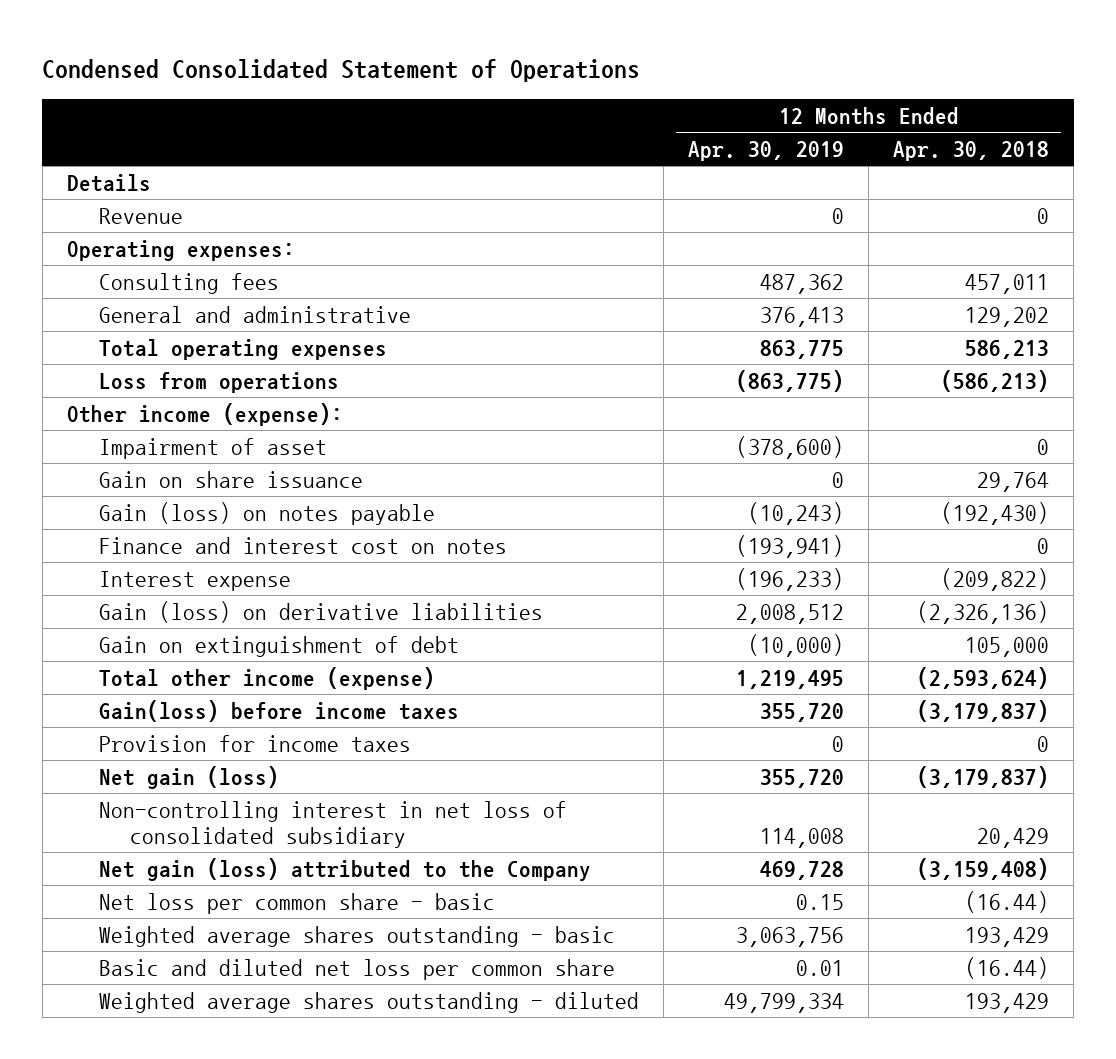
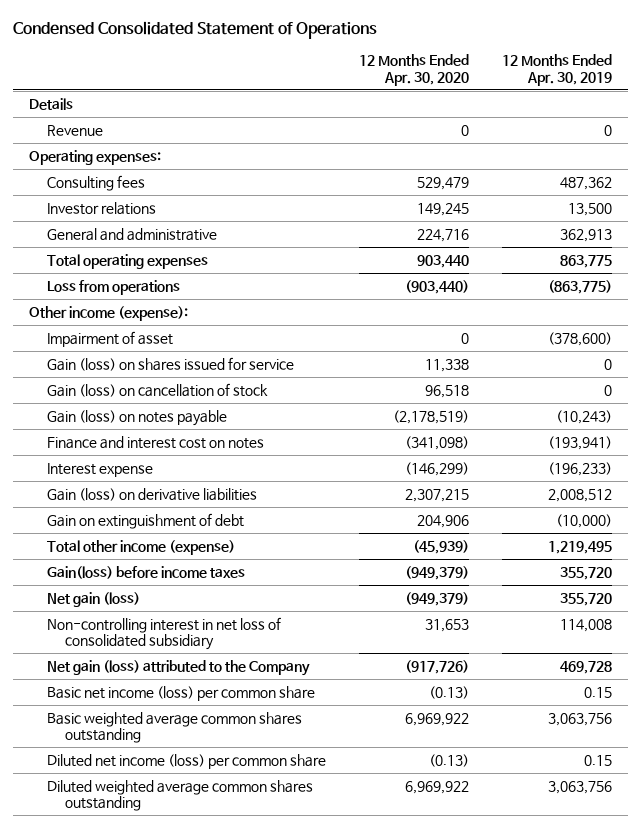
- | 12 Months Ended Apr. 30, 2019 | 12 Months Ended Apr. 30, 2018
+ | 12 Months Ended Apr. 30, 2020 | 12 Months Ended Apr. 30, 2019
- General and administrative | 376,413 | 129,202
+ Investor relations | 149,245 | 13,500
+ General and administrative | 224,716 | 362,913
- Gain on share issuance | 0 | 29,764
+ Gain (loss) on shares issued for service | 11,338 | 0
+ Gain (loss) on cancellation of stock | 96,518 | 0
- Provision for income taxes | 0 | 0
- Net loss per common share - basic | 0.15 | (16.44)
- Weighted average shares outstanding - basic | 3,063,756 | 193,429
- Basic and diluted net loss per common share | 0.01 | (16.44)
- Weighted average shares outstanding - diluted | 49,799,334 | 193,429
+ Basic net income (loss) per common share | (0.13) | 0.15
+ Basic weighted average common shares outstanding | 6,969,922 | 3,063,756
+ Diluted net income (loss) per common share | (0.13) | 0.15
+ Diluted weighted average common shares outstanding | 6,969,922 | 3,063,756

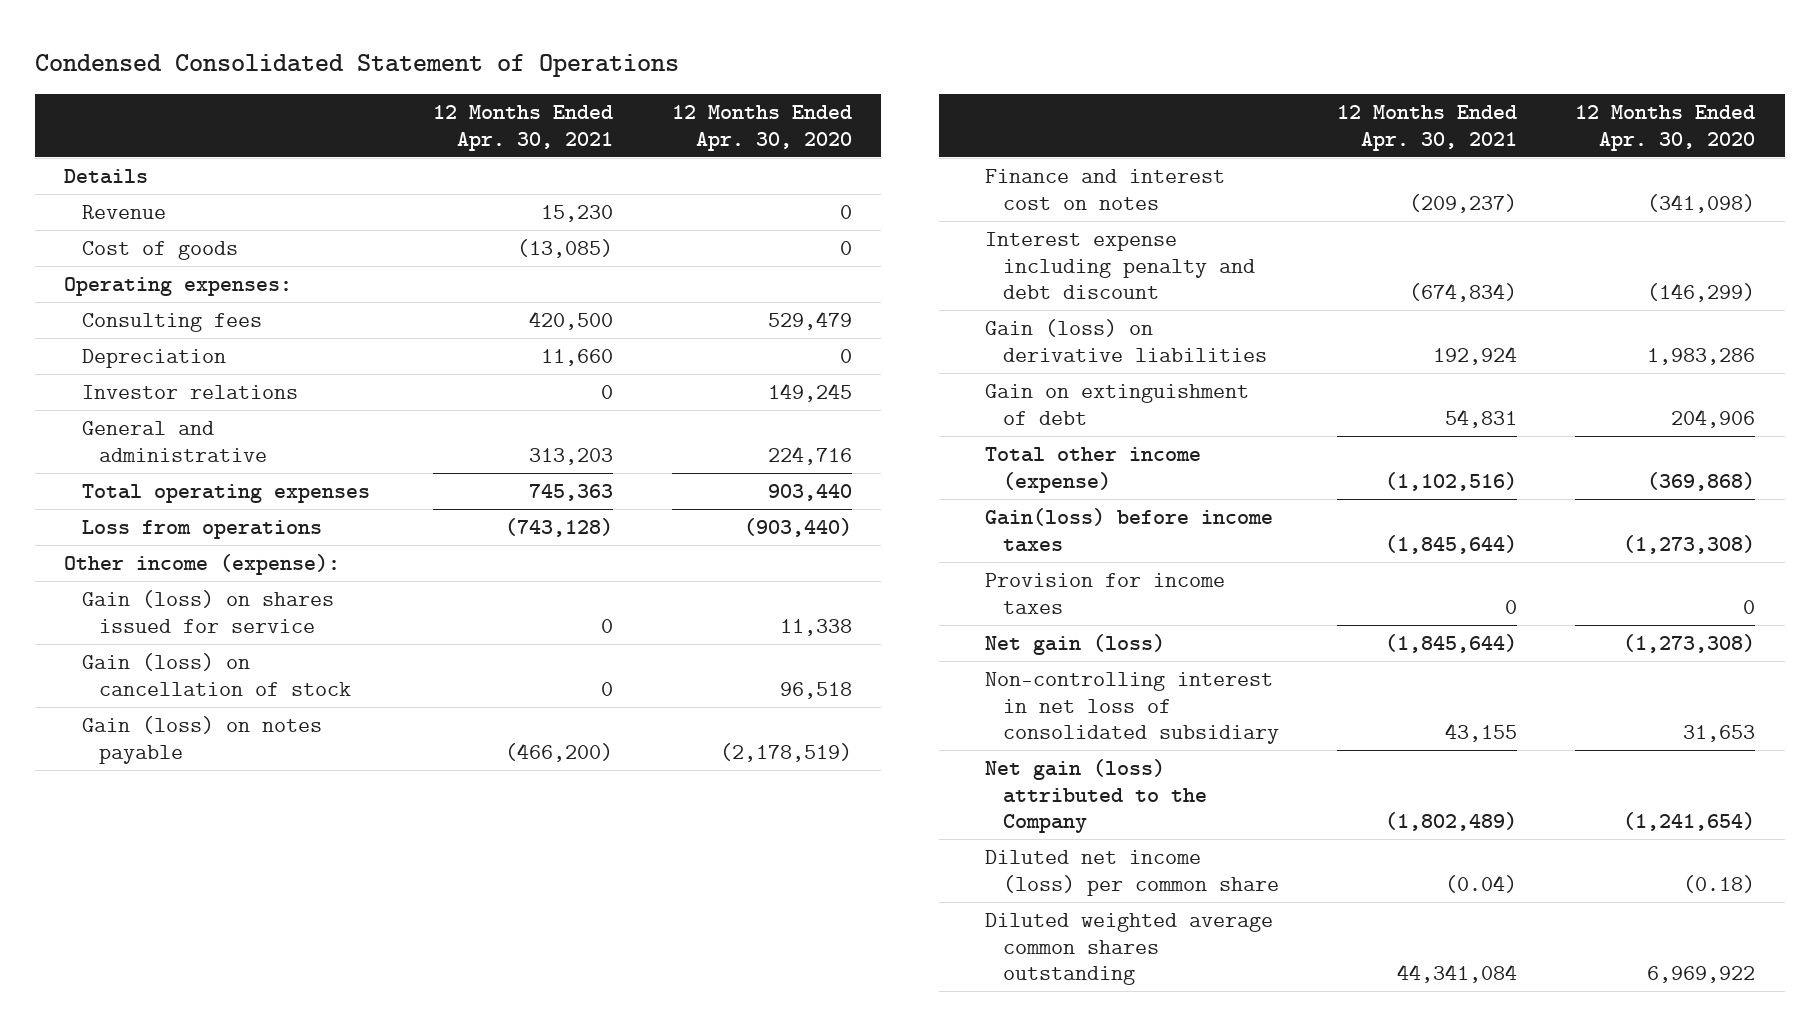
- | 12 Months Ended Apr. 30, 2020 | 12 Months Ended Apr. 30, 2019
+ | 12 Months Ended Apr. 30, 2021 | 12 Months Ended Apr. 30, 2020
+ Cost of goods | (13,085) | 0
+ Depreciation | 11,660 | 0
- Impairment of asset | 0 | (378,600)
- Interest expense | (146,299) | (196,233)
- Gain (loss) on derivative liabilities | 2,307,215 | 2,008,512
+ Interest expense including penalty and debt discount | (674,834) | (146,299)
+ Gain (loss) on derivative liabilities | 192,924 | 1,983,286
- Total other income (expense) | (45,939) | 1,219,495
- Gain(loss) before income taxes | (949,379) | 355,720
- Net gain (loss) | (949,379) | 355,720
+ Total other income (expense) | (1,102,516) | (369,868)
+ Gain(loss) before income taxes | (1,845,644) | (1,273,308)
+ Provision for income taxes | 0 | 0
+ Net gain (loss) | (1,845,644) | (1,273,308)
- Net gain (loss) attributed to the Company | (917,726) | 469,728
- Basic net income (loss) per common share | (0.13) | 0.15
- Basic weighted average common shares outstanding | 6,969,922 | 3,063,756
- Diluted net income (loss) per common share | (0.13) | 0.15
+ Net gain (loss) attributed to the Company | (1,802,489) | (1,241,654)
+ Diluted net income (loss) per common share | (0.04) | (0.18)

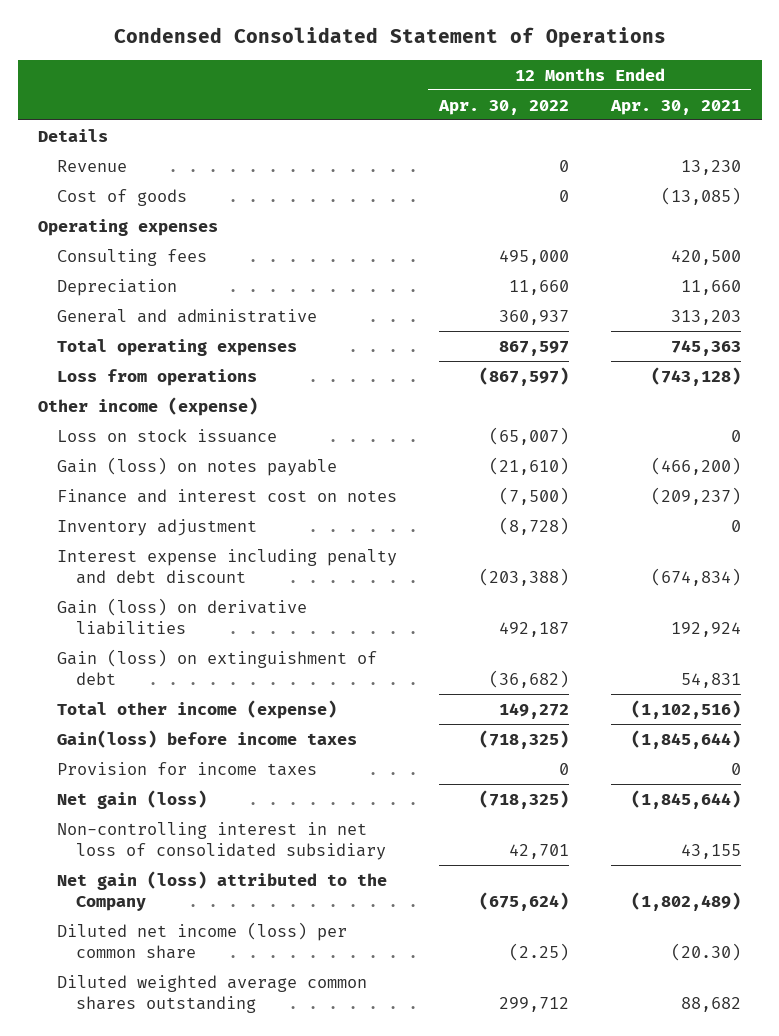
- | 12 Months Ended Apr. 30, 2021 | 12 Months Ended Apr. 30, 2020
+ | 12 Months Ended Apr. 30, 2022 | 12 Months Ended Apr. 30, 2021
- Revenue | 15,230 | 0
+ Revenue | 0 | 13,230
- Operating expenses:
+ Operating expenses
- Investor relations | 0 | 149,245
- Other income (expense):
- Gain (loss) on shares issued for service | 0 | 11,338
- Gain (loss) on cancellation of stock | 0 | 96,518
+ Other income (expense)
+ Loss on stock issuance | (65,007) | 0
+ Inventory adjustment | (8,728) | 0
- Gain on extinguishment of debt | 54,831 | 204,906
+ Gain (loss) on extinguishment of debt | (36,682) | 54,831
- Diluted net income (loss) per common share | (0.04) | (0.18)
- Diluted weighted average common shares outstanding | 44,341,084 | 6,969,922
+ Diluted net income (loss) per common share | (2.25) | (20.30)
+ Diluted weighted average common shares outstanding | 299,712 | 88,682

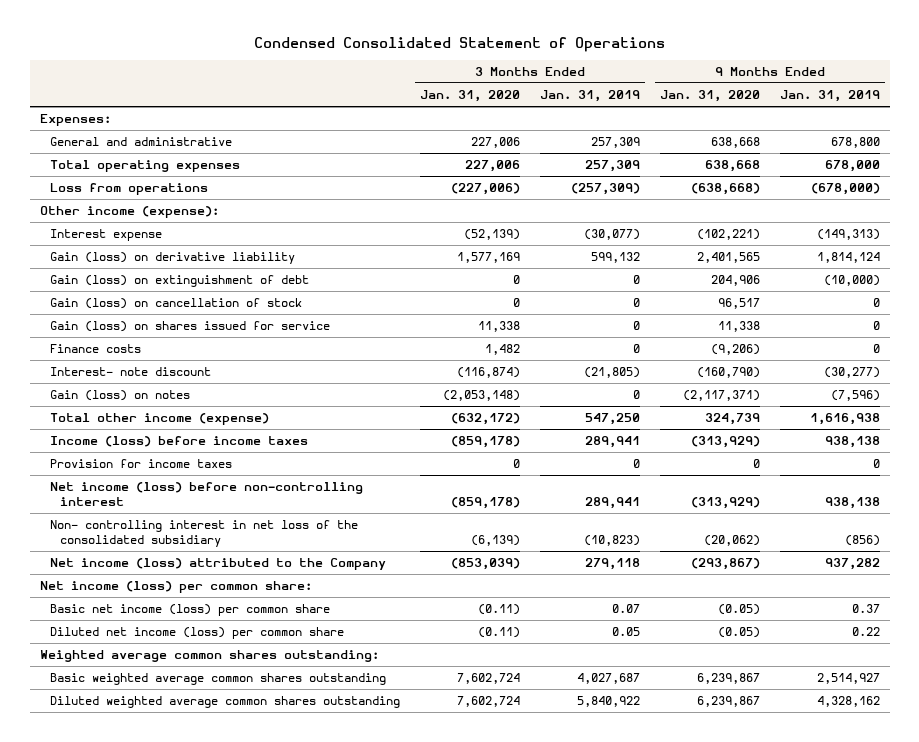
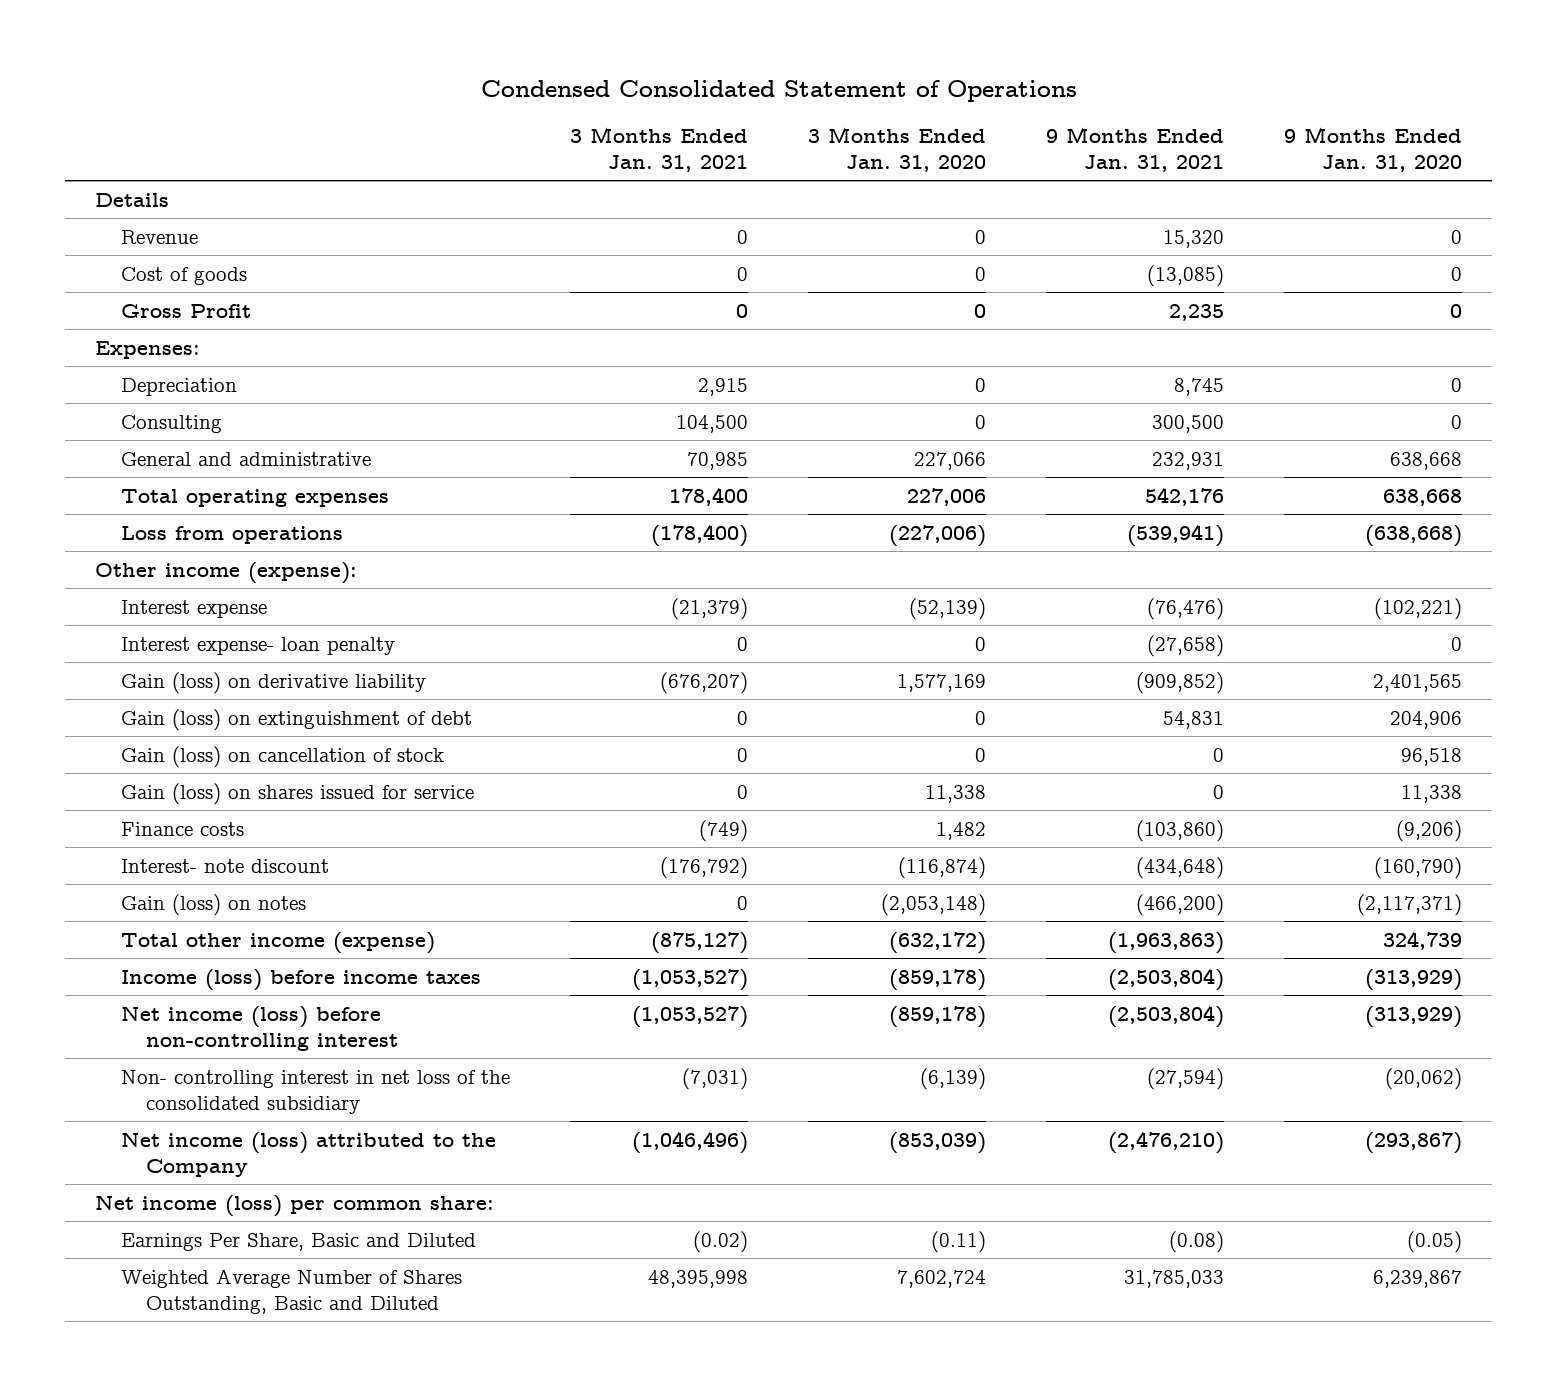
- | 3 Months Ended Jan. 31, 2020 | 3 Months Ended Jan. 31, 2019 | 9 Months Ended Jan. 31, 2020 | 9 Months Ended Jan. 31, 2019
+ | 3 Months Ended Jan. 31, 2021 | 3 Months Ended Jan. 31, 2020 | 9 Months Ended Jan. 31, 2021 | 9 Months Ended Jan. 31, 2020
+ Details
+ Revenue | 0 | 0 | 15,320 | 0
+ Cost of goods | 0 | 0 | (13,085) | 0
+ Gross Profit | 0 | 0 | 2,235 | 0
- General and administrative | 227,006 | 257,309 | 638,668 | 678,800
+ Depreciation | 2,915 | 0 | 8,745 | 0
+ Consulting | 104,500 | 0 | 300,500 | 0
+ General and administrative | 70,985 | 227,066 | 232,931 | 638,668
+ Interest expense- loan penalty | 0 | 0 | (27,658) | 0
- Gain (loss) on cancellation of stock | 0 | 0 | 96,517 | 0
+ Gain (loss) on cancellation of stock | 0 | 0 | 0 | 96,518
- Provision for income taxes | 0 | 0 | 0 | 0
- Basic net income (loss) per common share | (0.11) | 0.07 | (0.05) | 0.37
- Diluted net income (loss) per common share | (0.11) | 0.05 | (0.05) | 0.22
- Weighted average common shares outstanding:
- Basic weighted average common shares outstanding | 7,602,724 | 4,027,687 | 6,239,867 | 2,514,927
- Diluted weighted average common shares outstanding | 7,602,724 | 5,840,922 | 6,239,867 | 4,328,162
+ Earnings Per Share, Basic and Diluted | (0.02) | (0.11) | (0.08) | (0.05)
+ Weighted Average Number of Shares Outstanding, Basic and Diluted | 48,395,998 | 7,602,724 | 31,785,033 | 6,239,867

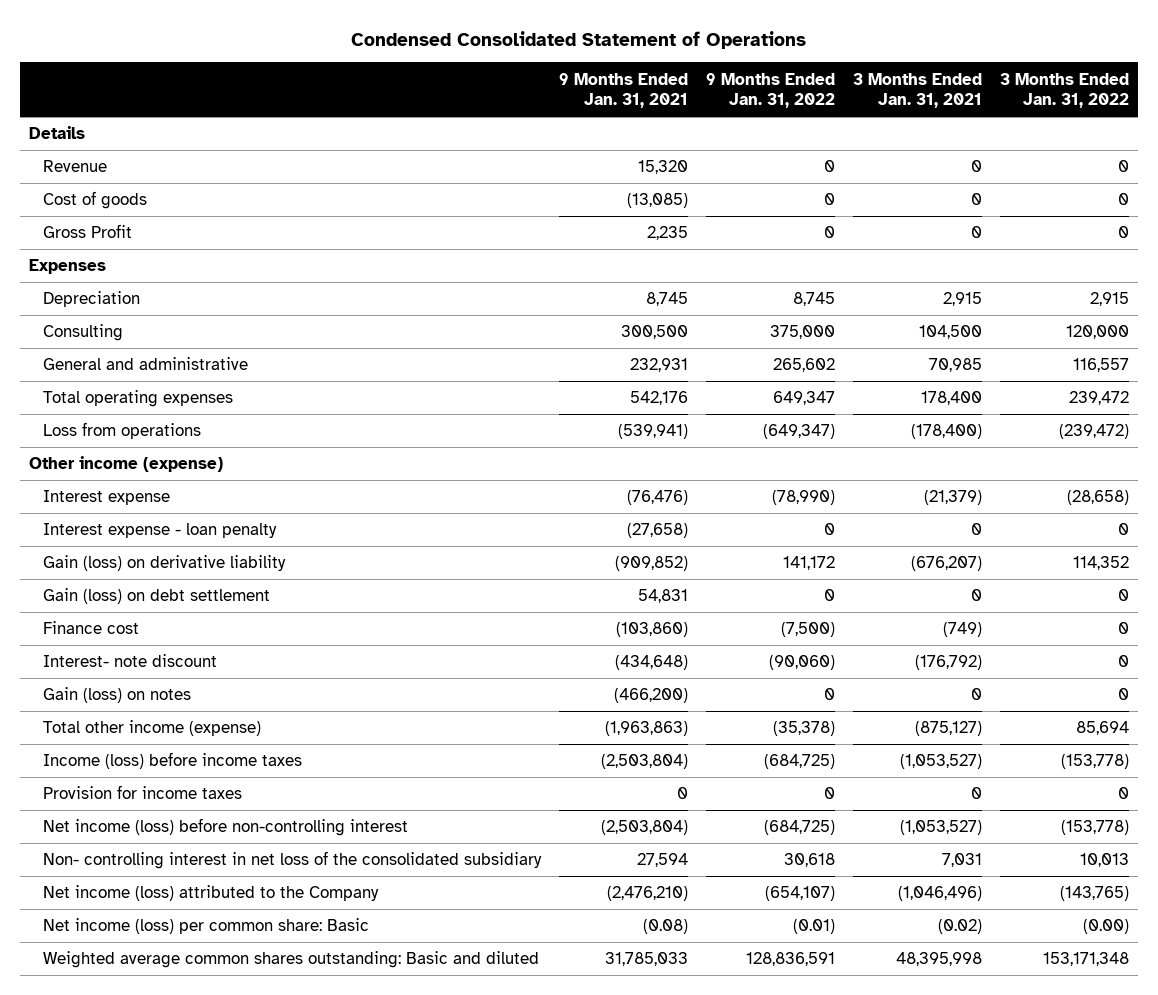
- | 3 Months Ended Jan. 31, 2021 | 3 Months Ended Jan. 31, 2020 | 9 Months Ended Jan. 31, 2021 | 9 Months Ended Jan. 31, 2020
+ | 9 Months Ended Jan. 31, 2021 | 9 Months Ended Jan. 31, 2022 | 3 Months Ended Jan. 31, 2021 | 3 Months Ended Jan. 31, 2022
- Expenses:
+ Expenses
- Other income (expense):
+ Other income (expense)
- Interest expense- loan penalty | 0 | 0 | (27,658) | 0
+ Interest expense - loan penalty | (27,658) | 0 | 0 | 0
- Gain (loss) on extinguishment of debt | 0 | 0 | 54,831 | 204,906
- Gain (loss) on cancellation of stock | 0 | 0 | 0 | 96,518
- Gain (loss) on shares issued for service | 0 | 11,338 | 0 | 11,338
- Finance costs | (749) | 1,482 | (103,860) | (9,206)
+ Gain (loss) on debt settlement | 54,831 | 0 | 0 | 0
+ Finance cost | (103,860) | (7,500) | (749) | 0
+ Provision for income taxes | 0 | 0 | 0 | 0
- Non- controlling interest in net loss of the consolidated subsidiary | (7,031) | (6,139) | (27,594) | (20,062)
+ Non- controlling interest in net loss of the consolidated subsidiary | 27,594 | 30,618 | 7,031 | 10,013
- Net income (loss) per common share:
- Earnings Per Share, Basic and Diluted | (0.02) | (0.11) | (0.08) | (0.05)
- Weighted Average Number of Shares Outstanding, Basic and Diluted | 48,395,998 | 7,602,724 | 31,785,033 | 6,239,867
+ Net income (loss) per common share: Basic | (0.08) | (0.01) | (0.02) | (0.00)
+ Weighted average common shares outstanding: Basic and diluted | 31,785,033 | 128,836,591 | 48,395,998 | 153,171,348

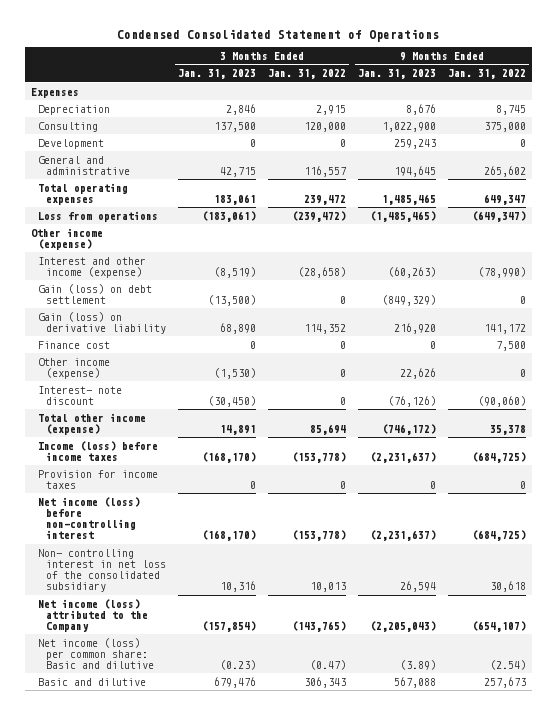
- | 9 Months Ended Jan. 31, 2021 | 9 Months Ended Jan. 31, 2022 | 3 Months Ended Jan. 31, 2021 | 3 Months Ended Jan. 31, 2022
+ | 3 Months Ended Jan. 31, 2023 | 3 Months Ended Jan. 31, 2022 | 9 Months Ended Jan. 31, 2023 | 9 Months Ended Jan. 31, 2022
- Details
- Revenue | 15,320 | 0 | 0 | 0
- Cost of goods | (13,085) | 0 | 0 | 0
- Gross Profit | 2,235 | 0 | 0 | 0
+ Development | 0 | 0 | 259,243 | 0
- Interest expense | (76,476) | (78,990) | (21,379) | (28,658)
- Interest expense - loan penalty | (27,658) | 0 | 0 | 0
+ Interest and other income (expense) | (8,519) | (28,658) | (60,263) | (78,990)
- Finance cost | (103,860) | (7,500) | (749) | 0
moved down: Gain (loss) on derivative liability | 68,890 | 114,352 | 216,920 | 141,172
+ Finance cost | 0 | 0 | 0 | 7,500
+ Other income (expense) | (1,530) | 0 | 22,626 | 0
- Gain (loss) on notes | (466,200) | 0 | 0 | 0
- Total other income (expense) | (1,963,863) | (35,378) | (875,127) | 85,694
+ Total other income (expense) | 14,891 | 85,694 | (746,172) | 35,378
- Net income (loss) per common share: Basic | (0.08) | (0.01) | (0.02) | (0.00)
- Weighted average common shares outstanding: Basic and diluted | 31,785,033 | 128,836,591 | 48,395,998 | 153,171,348
+ Net income (loss) per common share: Basic and dilutive | (0.23) | (0.47) | (3.89) | (2.54)
+ Basic and dilutive | 679,476 | 306,343 | 567,088 | 257,673

